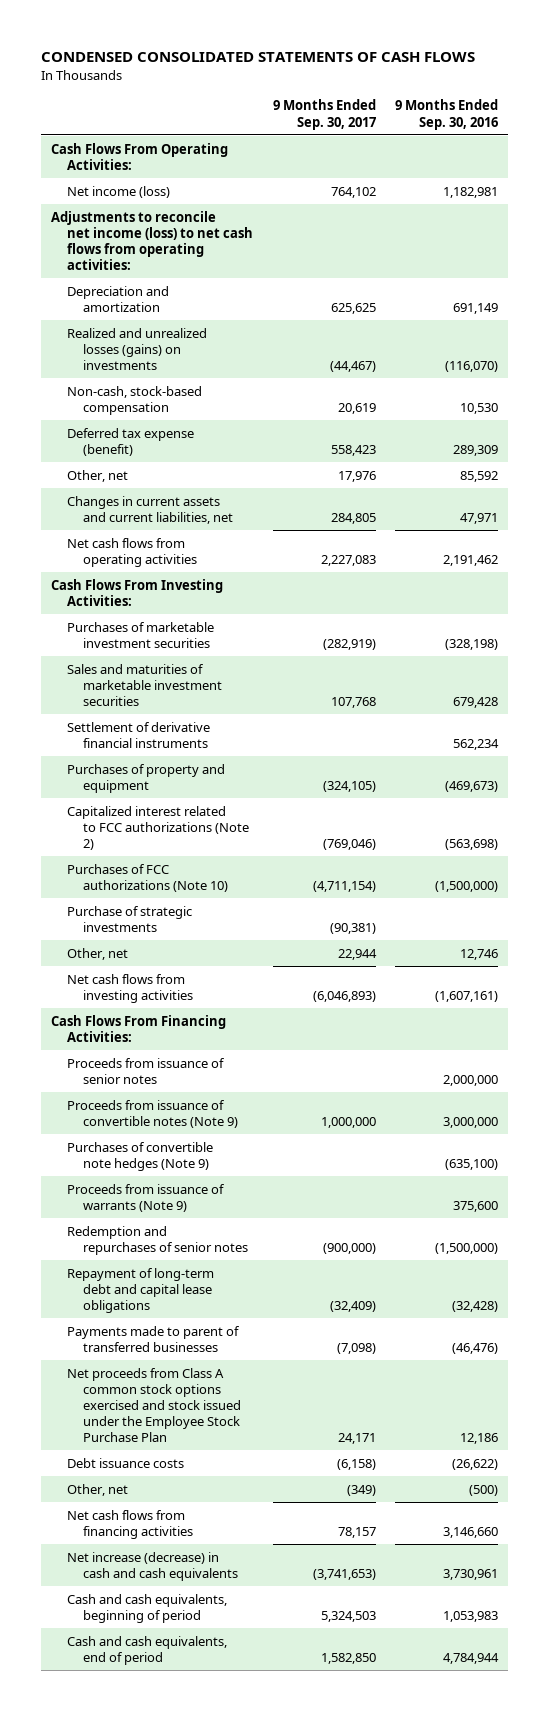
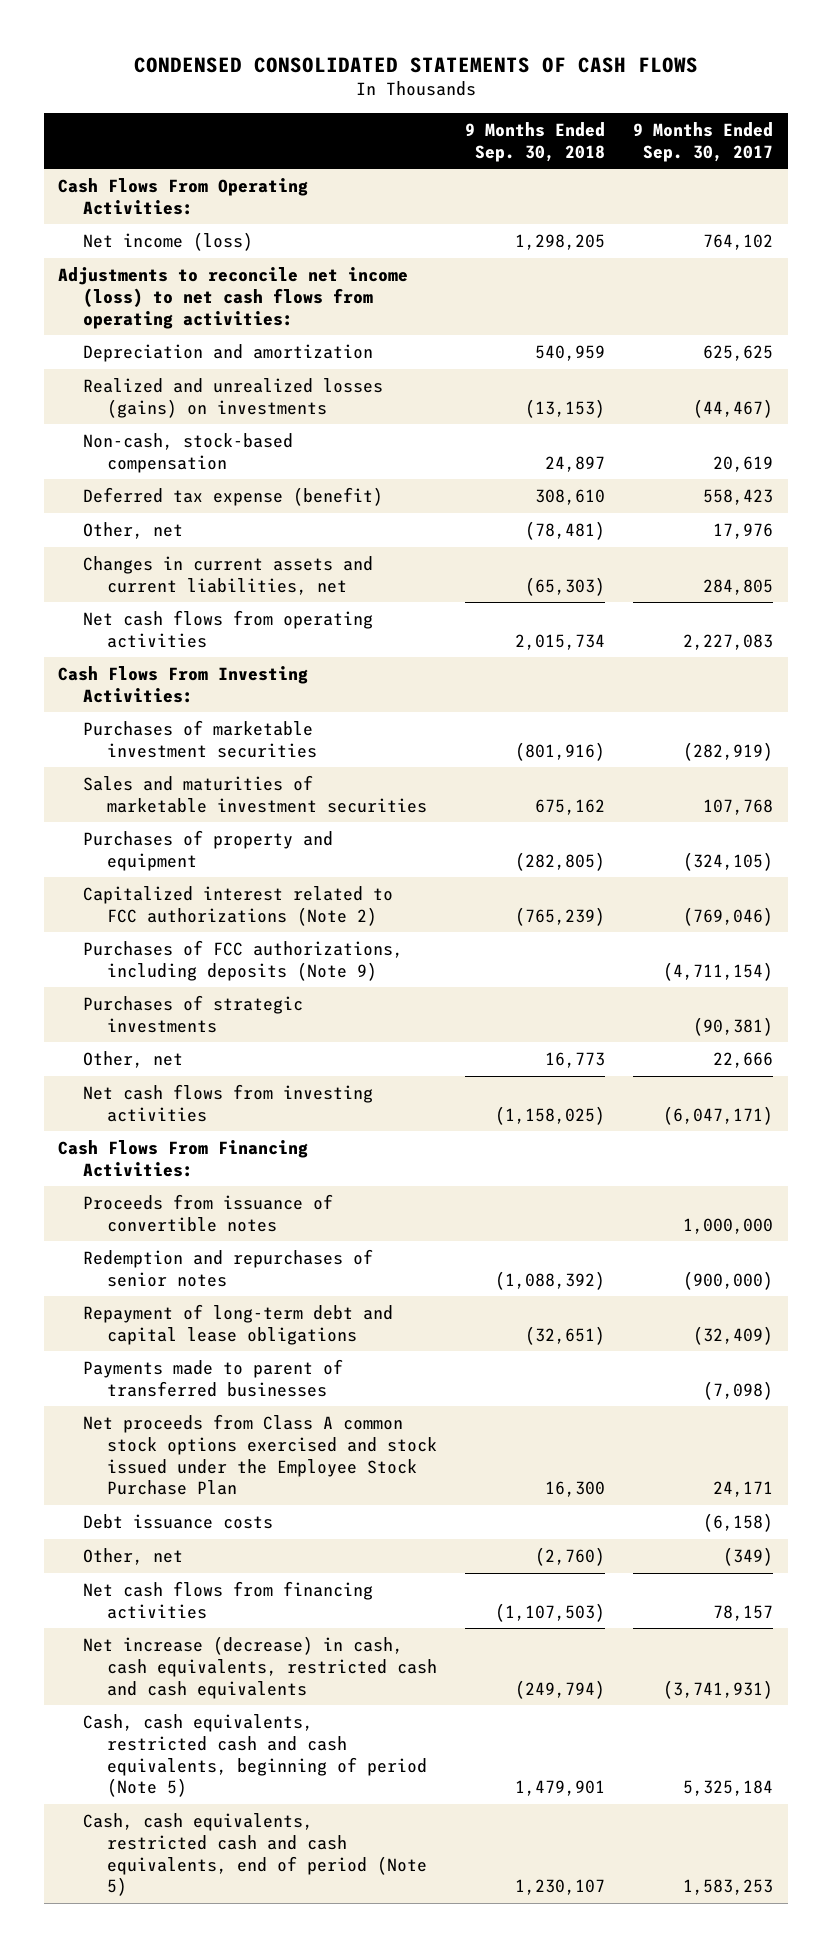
- | 9 Months Ended Sep. 30, 2017 | 9 Months Ended Sep. 30, 2016
+ | 9 Months Ended Sep. 30, 2018 | 9 Months Ended Sep. 30, 2017
- Settlement of derivative financial instruments | | 562,234
- Purchases of FCC authorizations (Note 10) | (4,711,154) | (1,500,000)
- Purchase of strategic investments | (90,381) |
- Other, net | 22,944 | 12,746
- Net cash flows from investing activities | (6,046,893) | (1,607,161)
+ Purchases of FCC authorizations, including deposits (Note 9) | | (4,711,154)
+ Purchases of strategic investments | | (90,381)
+ Other, net | 16,773 | 22,666
+ Net cash flows from investing activities | (1,158,025) | (6,047,171)
- Proceeds from issuance of senior notes | | 2,000,000
- Proceeds from issuance of convertible notes (Note 9) | 1,000,000 | 3,000,000
- Purchases of convertible note hedges (Note 9) | | (635,100)
- Proceeds from issuance of warrants (Note 9) | | 375,600
+ Proceeds from issuance of convertible notes | | 1,000,000
- Net increase (decrease) in cash and cash equivalents | (3,741,653) | 3,730,961
- Cash and cash equivalents, beginning of period | 5,324,503 | 1,053,983
- Cash and cash equivalents, end of period | 1,582,850 | 4,784,944
+ Net increase (decrease) in cash, cash equivalents, restricted cash and cash equivalents | (249,794) | (3,741,931)
+ Cash, cash equivalents, restricted cash and cash equivalents, beginning of period (Note 5) | 1,479,901 | 5,325,184
+ Cash, cash equivalents, restricted cash and cash equivalents, end of period (Note 5) | 1,230,107 | 1,583,253

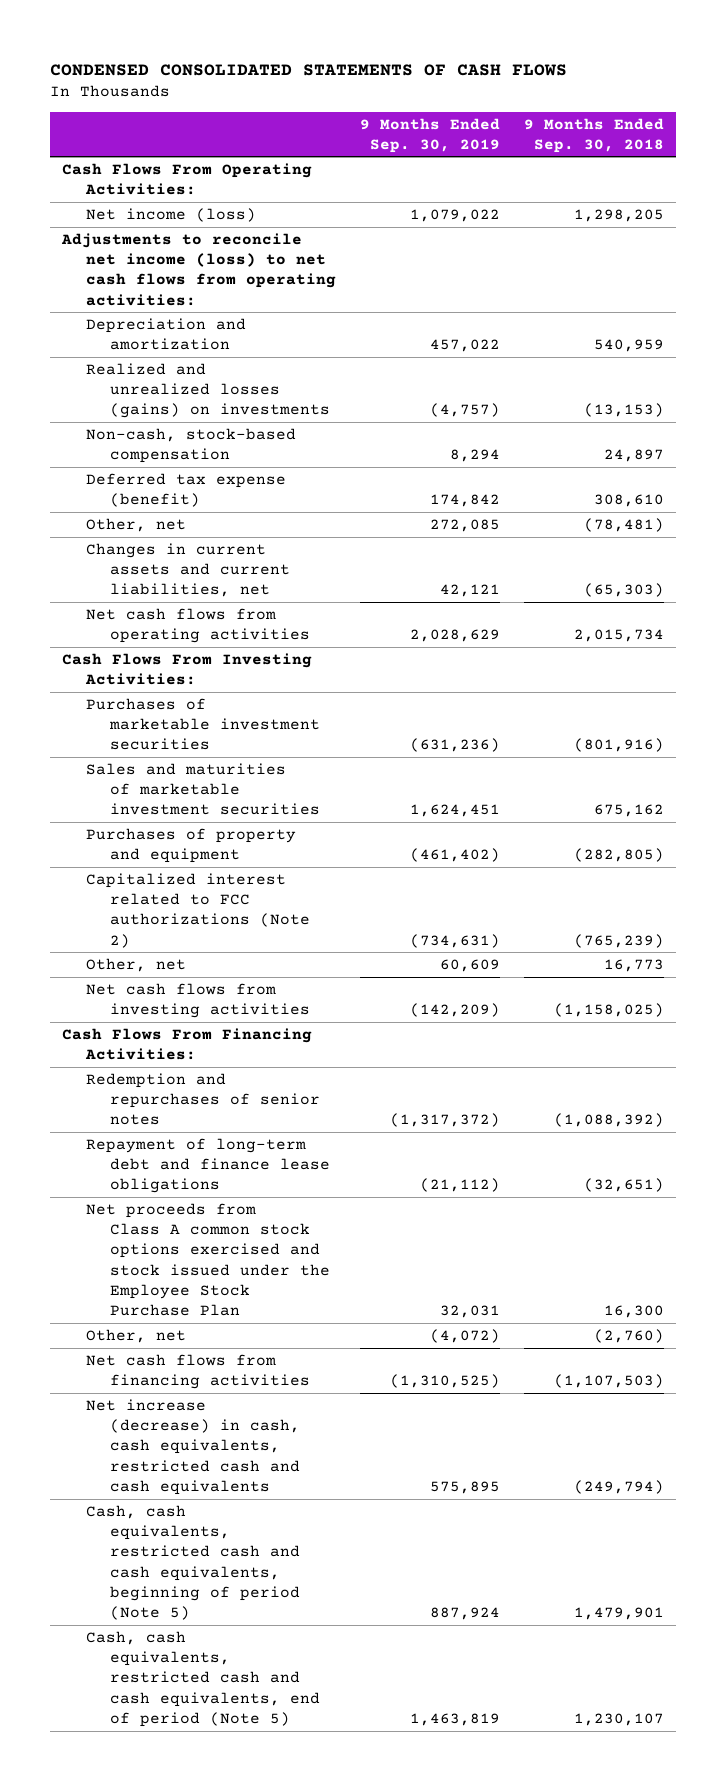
- | 9 Months Ended Sep. 30, 2018 | 9 Months Ended Sep. 30, 2017
+ | 9 Months Ended Sep. 30, 2019 | 9 Months Ended Sep. 30, 2018
- Purchases of FCC authorizations, including deposits (Note 9) | | (4,711,154)
- Purchases of strategic investments | | (90,381)
- Proceeds from issuance of convertible notes | | 1,000,000
- Repayment of long-term debt and capital lease obligations | (32,651) | (32,409)
- Payments made to parent of transferred businesses | | (7,098)
+ Repayment of long-term debt and finance lease obligations | (21,112) | (32,651)
- Debt issuance costs | | (6,158)

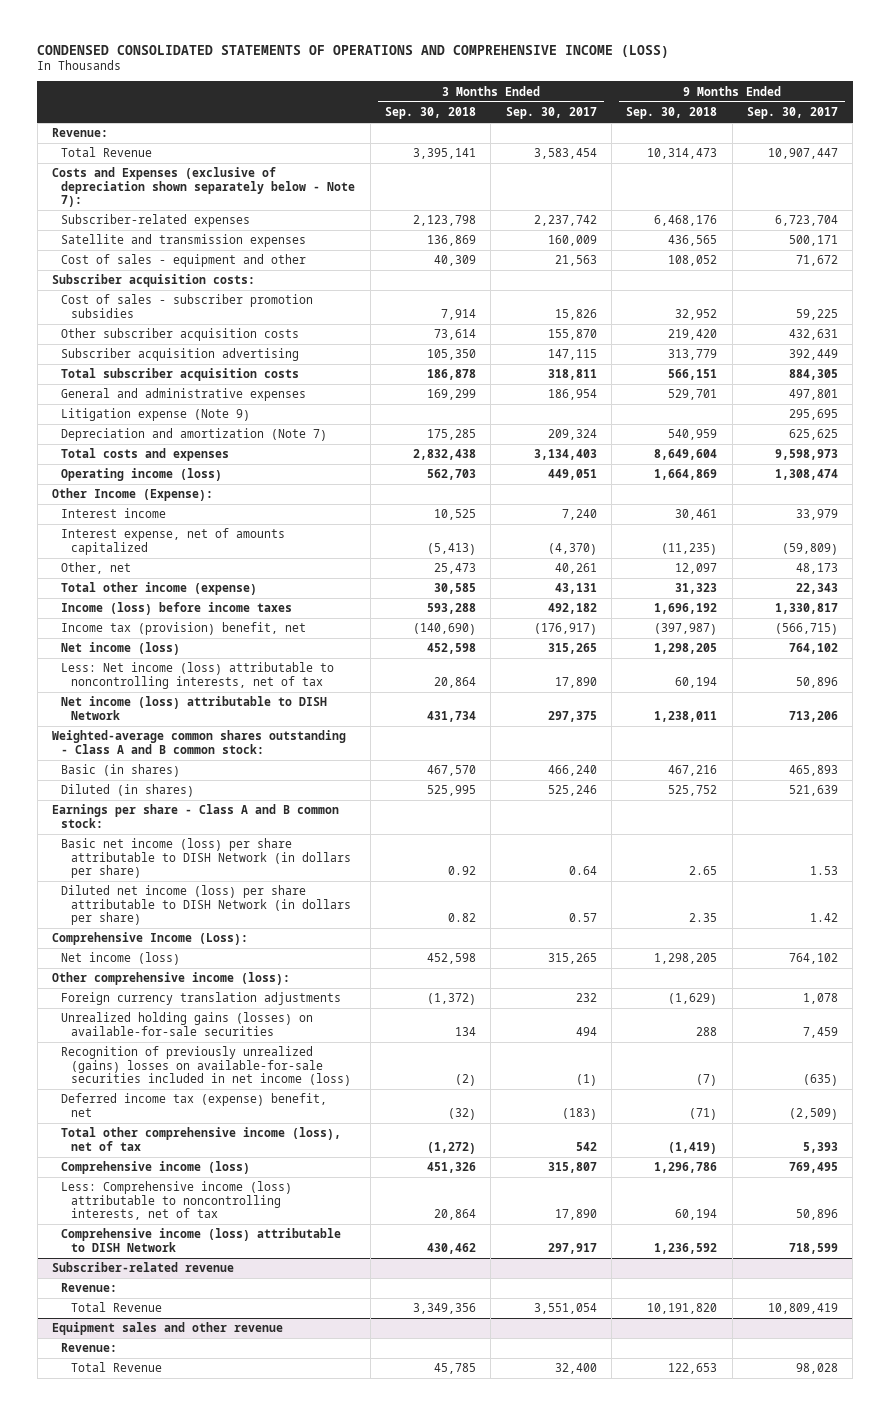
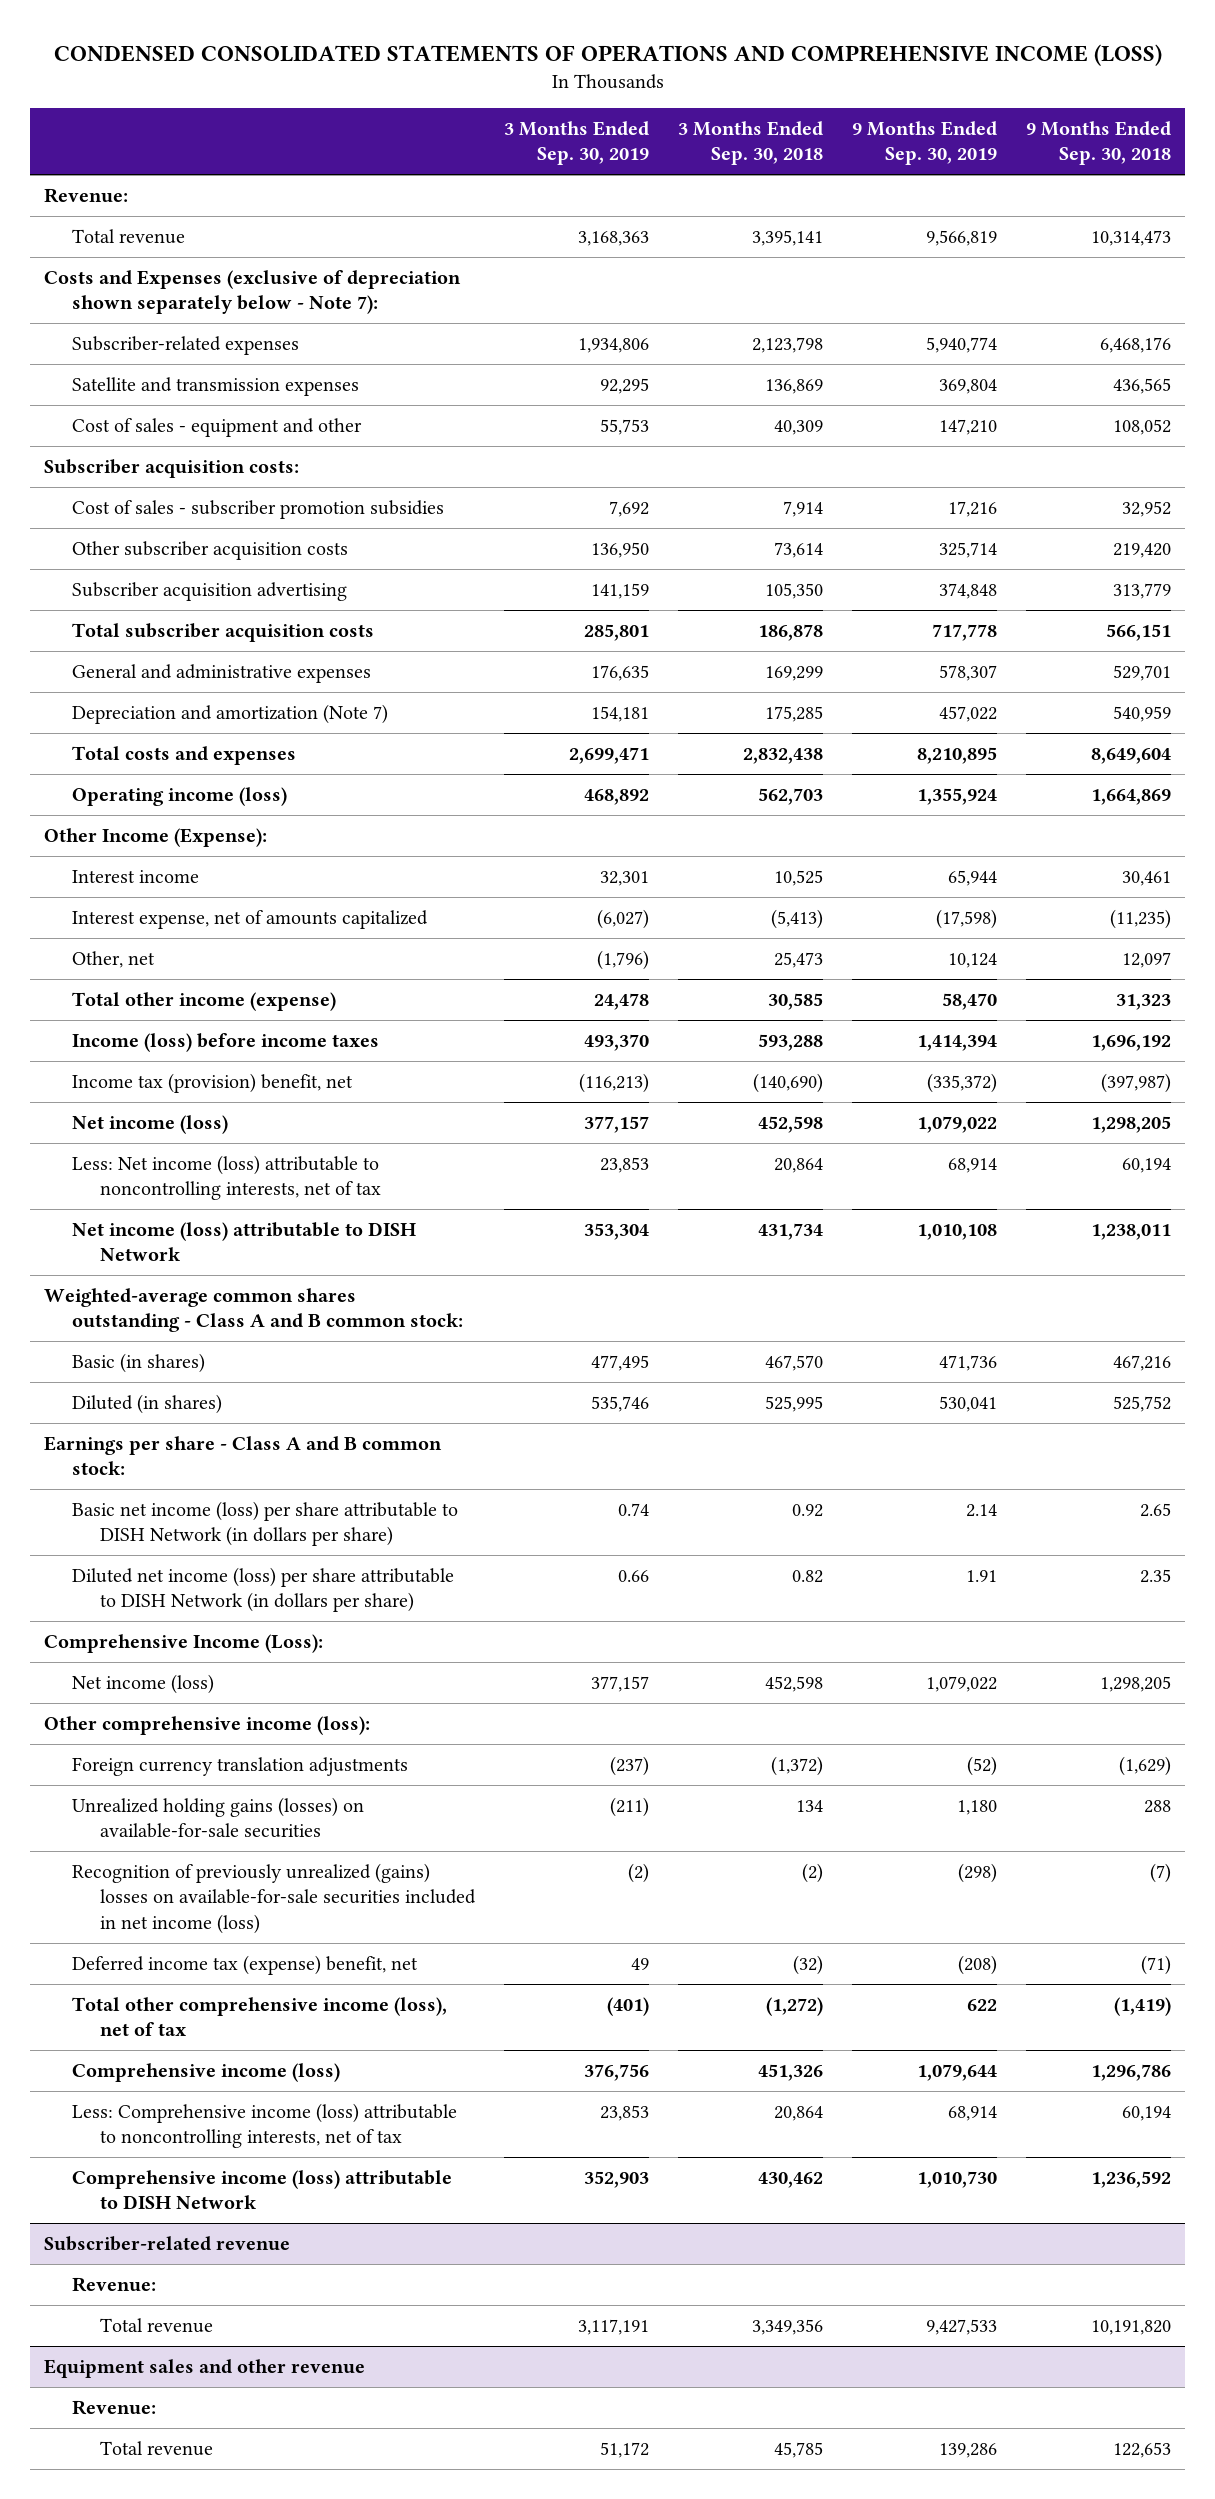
- | 3 Months Ended Sep. 30, 2018 | 3 Months Ended Sep. 30, 2017 | 9 Months Ended Sep. 30, 2018 | 9 Months Ended Sep. 30, 2017
+ | 3 Months Ended Sep. 30, 2019 | 3 Months Ended Sep. 30, 2018 | 9 Months Ended Sep. 30, 2019 | 9 Months Ended Sep. 30, 2018
- Total Revenue | 3,395,141 | 3,583,454 | 10,314,473 | 10,907,447
+ Total revenue | 3,168,363 | 3,395,141 | 9,566,819 | 10,314,473
- Litigation expense (Note 9) | | | | 295,695
@ Subscriber-related revenue
- Total Revenue | 3,349,356 | 3,551,054 | 10,191,820 | 10,809,419
+ Total revenue | 3,117,191 | 3,349,356 | 9,427,533 | 10,191,820
@ Equipment sales and other revenue
- Total Revenue | 45,785 | 32,400 | 122,653 | 98,028
+ Total revenue | 51,172 | 45,785 | 139,286 | 122,653

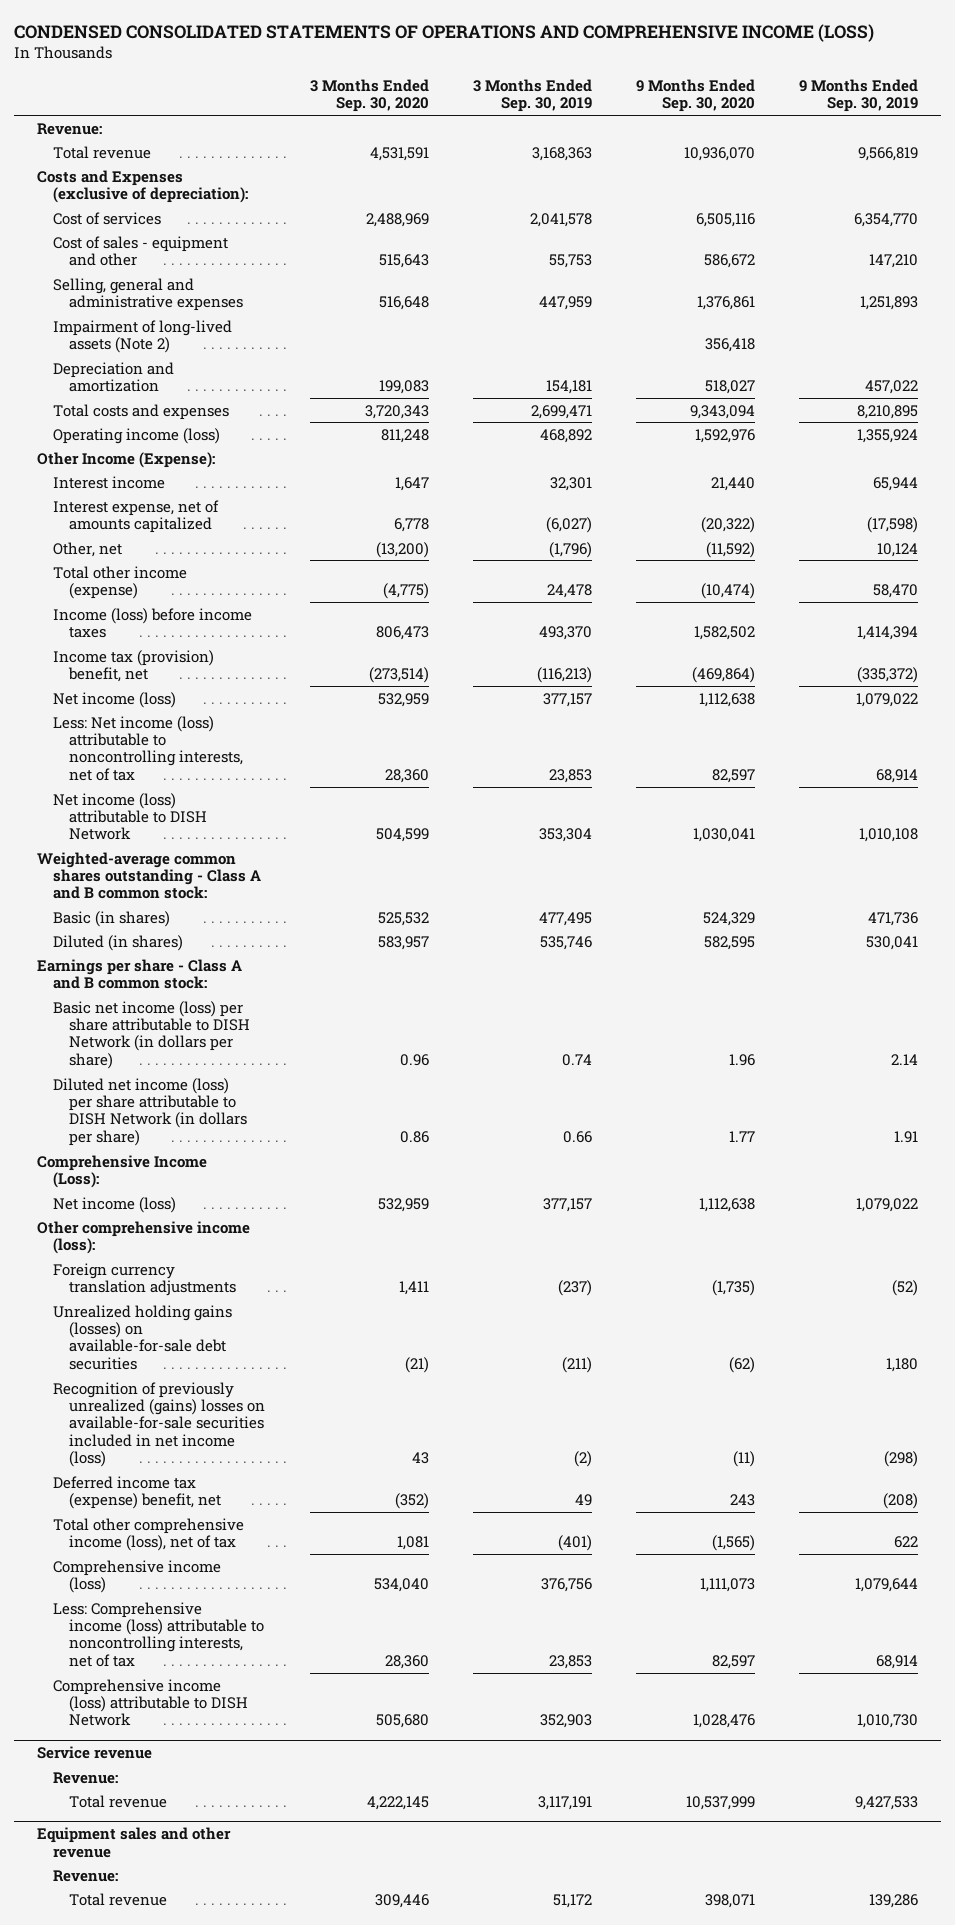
- | 3 Months Ended Sep. 30, 2019 | 3 Months Ended Sep. 30, 2018 | 9 Months Ended Sep. 30, 2019 | 9 Months Ended Sep. 30, 2018
+ | 3 Months Ended Sep. 30, 2020 | 3 Months Ended Sep. 30, 2019 | 9 Months Ended Sep. 30, 2020 | 9 Months Ended Sep. 30, 2019
- Costs and Expenses (exclusive of depreciation shown separately below - Note 7):
- Subscriber-related expenses | 1,934,806 | 2,123,798 | 5,940,774 | 6,468,176
- Satellite and transmission expenses | 92,295 | 136,869 | 369,804 | 436,565
+ Costs and Expenses (exclusive of depreciation):
+ Cost of services | 2,488,969 | 2,041,578 | 6,505,116 | 6,354,770
- Subscriber acquisition costs:
- Cost of sales - subscriber promotion subsidies | 7,692 | 7,914 | 17,216 | 32,952
- Other subscriber acquisition costs | 136,950 | 73,614 | 325,714 | 219,420
- Subscriber acquisition advertising | 141,159 | 105,350 | 374,848 | 313,779
- Total subscriber acquisition costs | 285,801 | 186,878 | 717,778 | 566,151
- General and administrative expenses | 176,635 | 169,299 | 578,307 | 529,701
- Depreciation and amortization (Note 7) | 154,181 | 175,285 | 457,022 | 540,959
+ Selling, general and administrative expenses | 516,648 | 447,959 | 1,376,861 | 1,251,893
+ Impairment of long-lived assets (Note 2) | | | 356,418 |
+ Depreciation and amortization | 199,083 | 154,181 | 518,027 | 457,022
- Unrealized holding gains (losses) on available-for-sale securities | (211) | 134 | 1,180 | 288
+ Unrealized holding gains (losses) on available-for-sale debt securities | (21) | (211) | (62) | 1,180
- Subscriber-related revenue
+ Service revenue

